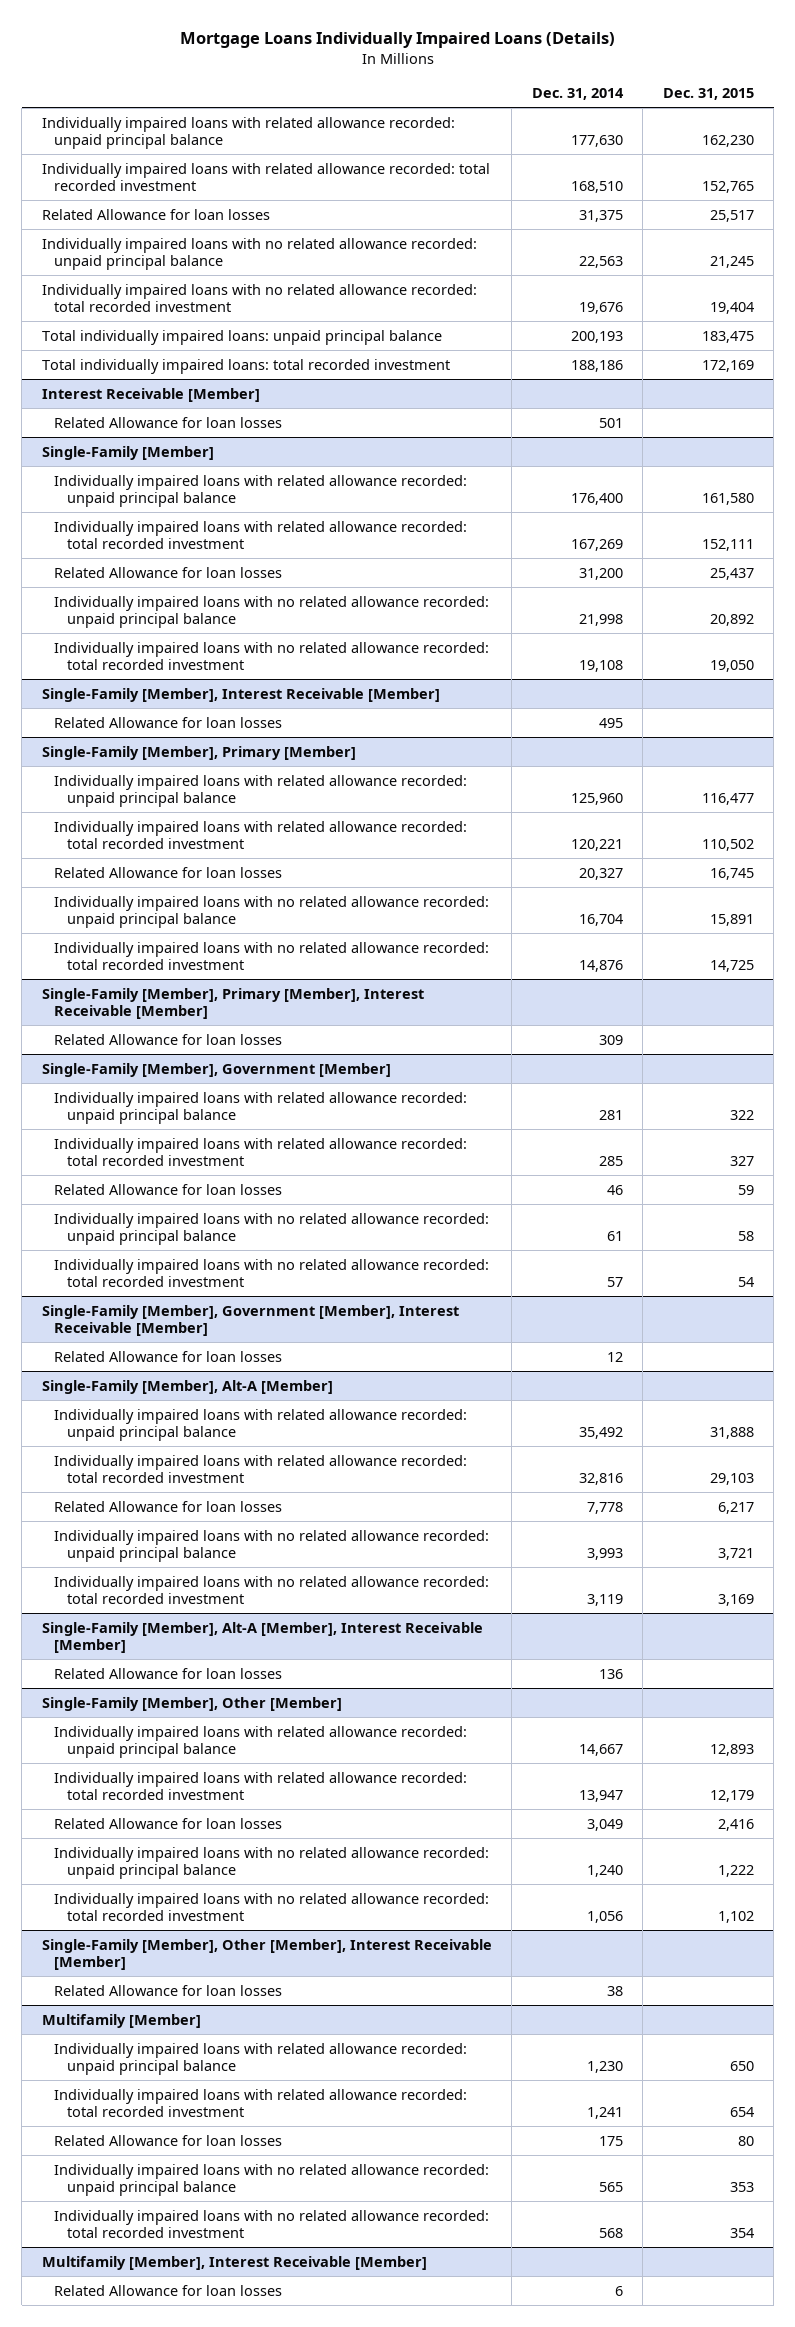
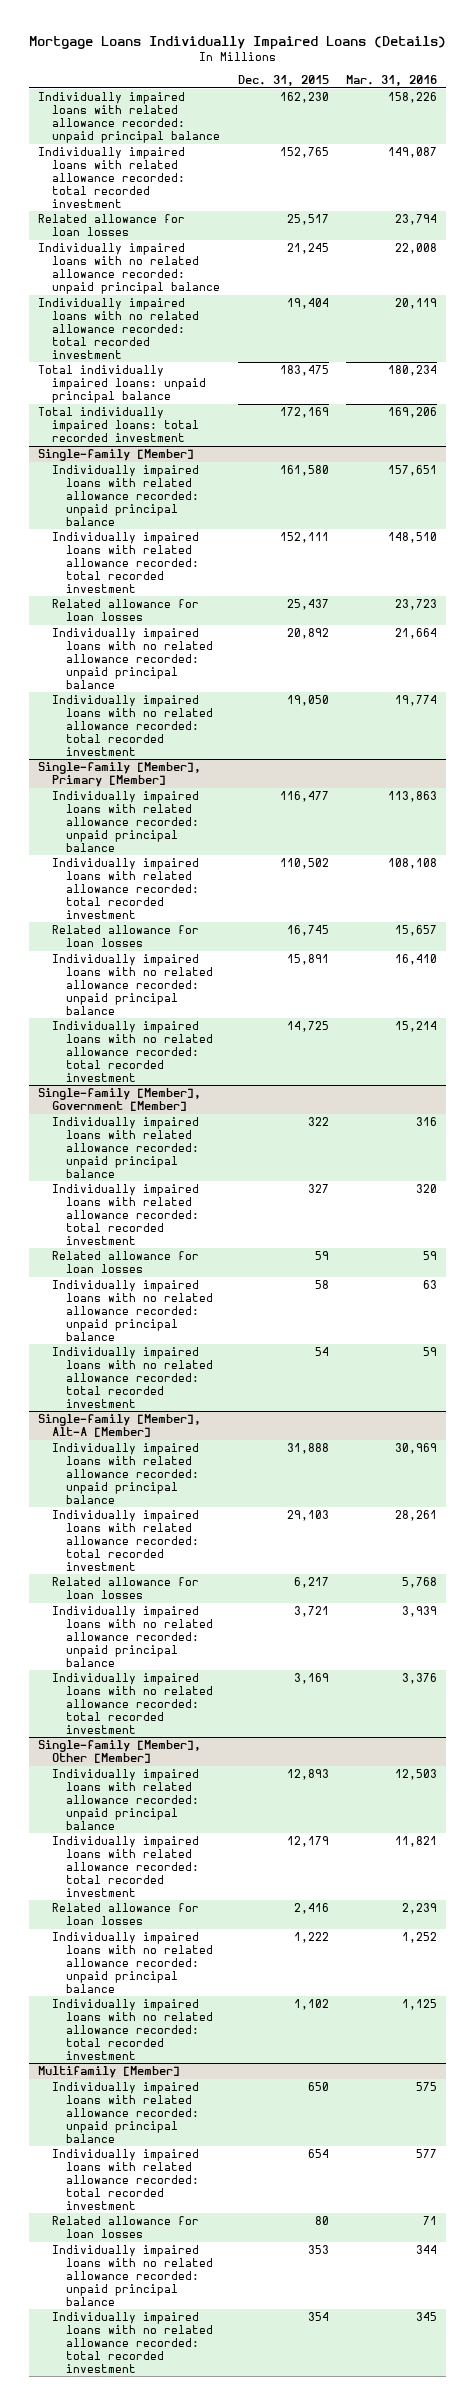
- | Dec. 31, 2014 | Dec. 31, 2015
+ | Dec. 31, 2015 | Mar. 31, 2016
- Related Allowance for loan losses | 31,375 | 25,517
+ Related allowance for loan losses | 25,517 | 23,794
- Interest Receivable [Member]
- Related Allowance for loan losses | 501 |
- Single-Family [Member]
+ Single-family [Member]
- Related Allowance for loan losses | 31,200 | 25,437
+ Related allowance for loan losses | 25,437 | 23,723
- Single-Family [Member], Interest Receivable [Member]
- Related Allowance for loan losses | 495 |
- Single-Family [Member], Primary [Member]
+ Single-family [Member], Primary [Member]
- Related Allowance for loan losses | 20,327 | 16,745
+ Related allowance for loan losses | 16,745 | 15,657
- Single-Family [Member], Primary [Member], Interest Receivable [Member]
- Related Allowance for loan losses | 309 |
- Single-Family [Member], Government [Member]
+ Single-family [Member], Government [Member]
- Related Allowance for loan losses | 46 | 59
+ Related allowance for loan losses | 59 | 59
- Single-Family [Member], Government [Member], Interest Receivable [Member]
- Related Allowance for loan losses | 12 |
- Single-Family [Member], Alt-A [Member]
+ Single-family [Member], Alt-A [Member]
- Related Allowance for loan losses | 7,778 | 6,217
+ Related allowance for loan losses | 6,217 | 5,768
- Single-Family [Member], Alt-A [Member], Interest Receivable [Member]
- Related Allowance for loan losses | 136 |
- Single-Family [Member], Other [Member]
+ Single-family [Member], Other [Member]
- Related Allowance for loan losses | 3,049 | 2,416
+ Related allowance for loan losses | 2,416 | 2,239
- Single-Family [Member], Other [Member], Interest Receivable [Member]
- Related Allowance for loan losses | 38 |
@ Multifamily [Member]
- Related Allowance for loan losses | 175 | 80
+ Related allowance for loan losses | 80 | 71
- Multifamily [Member], Interest Receivable [Member]
- Related Allowance for loan losses | 6 |

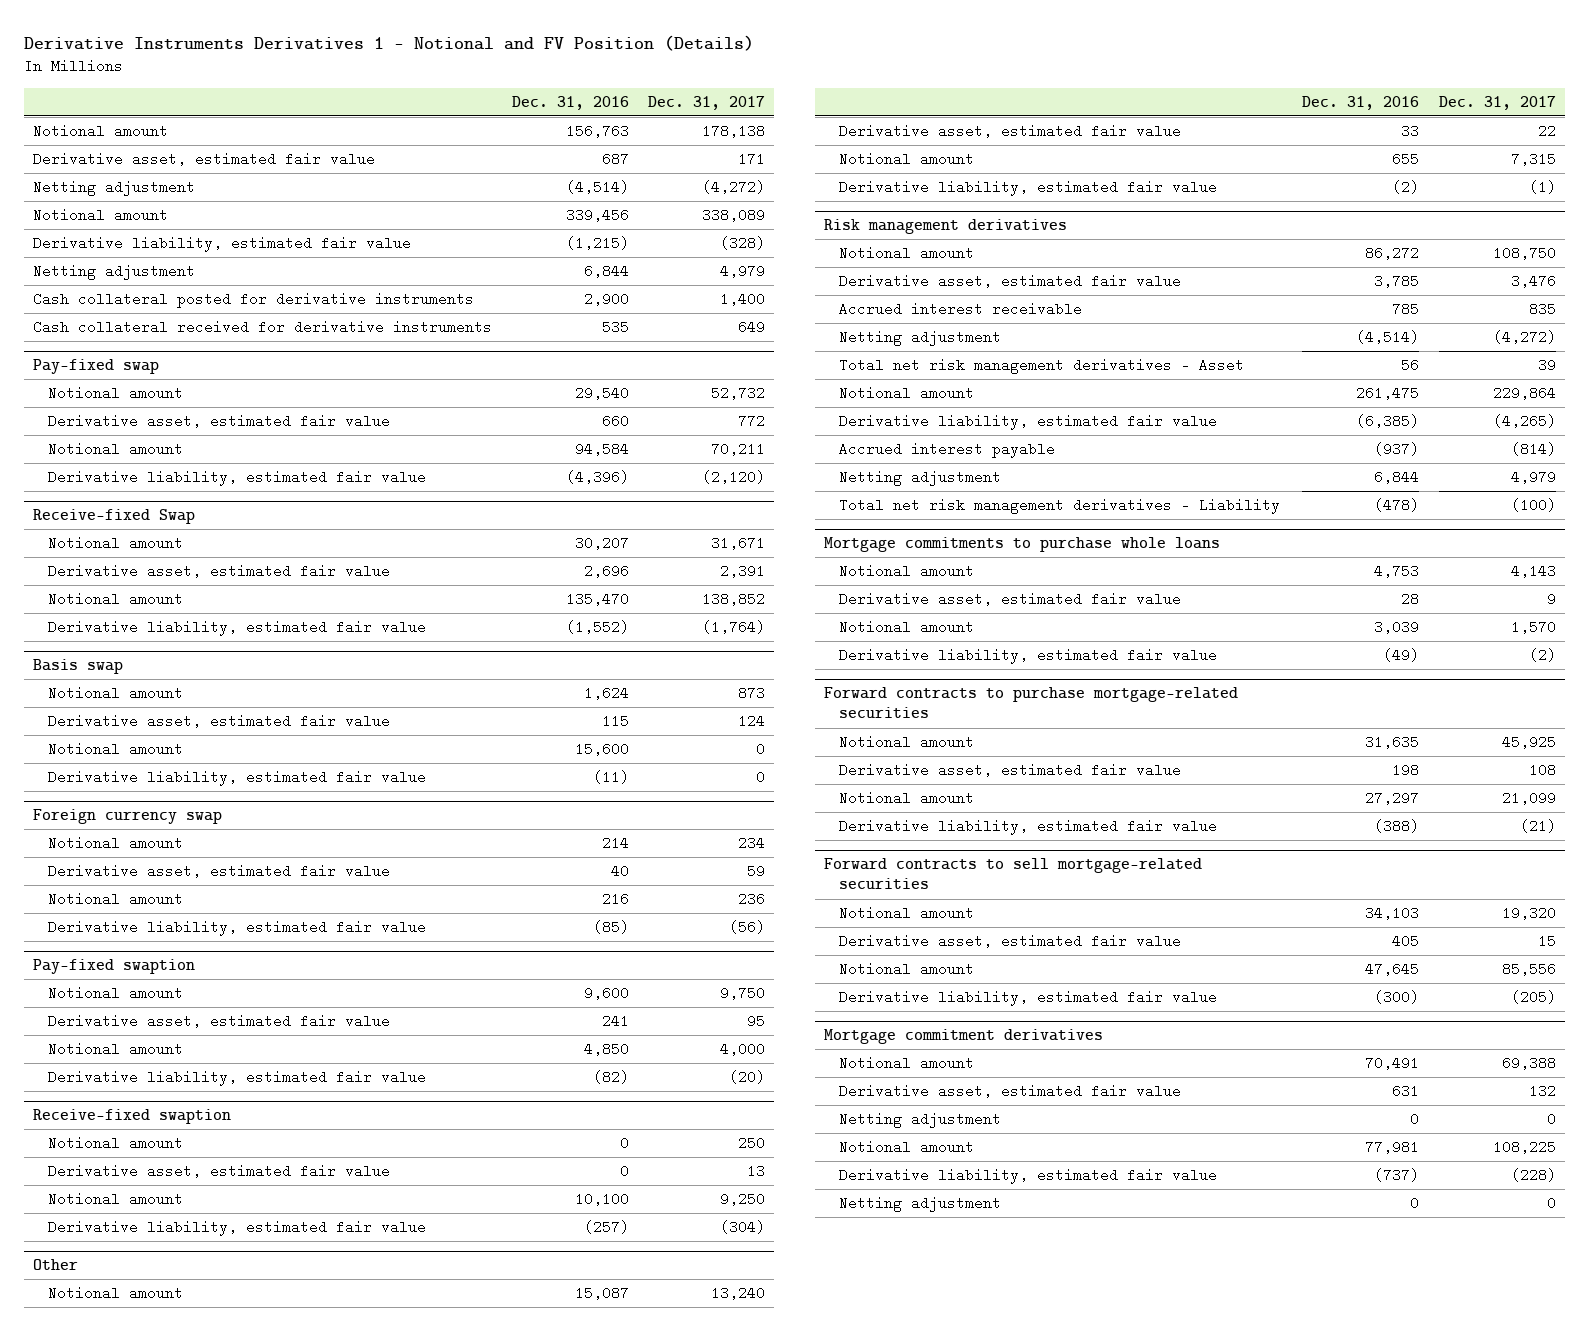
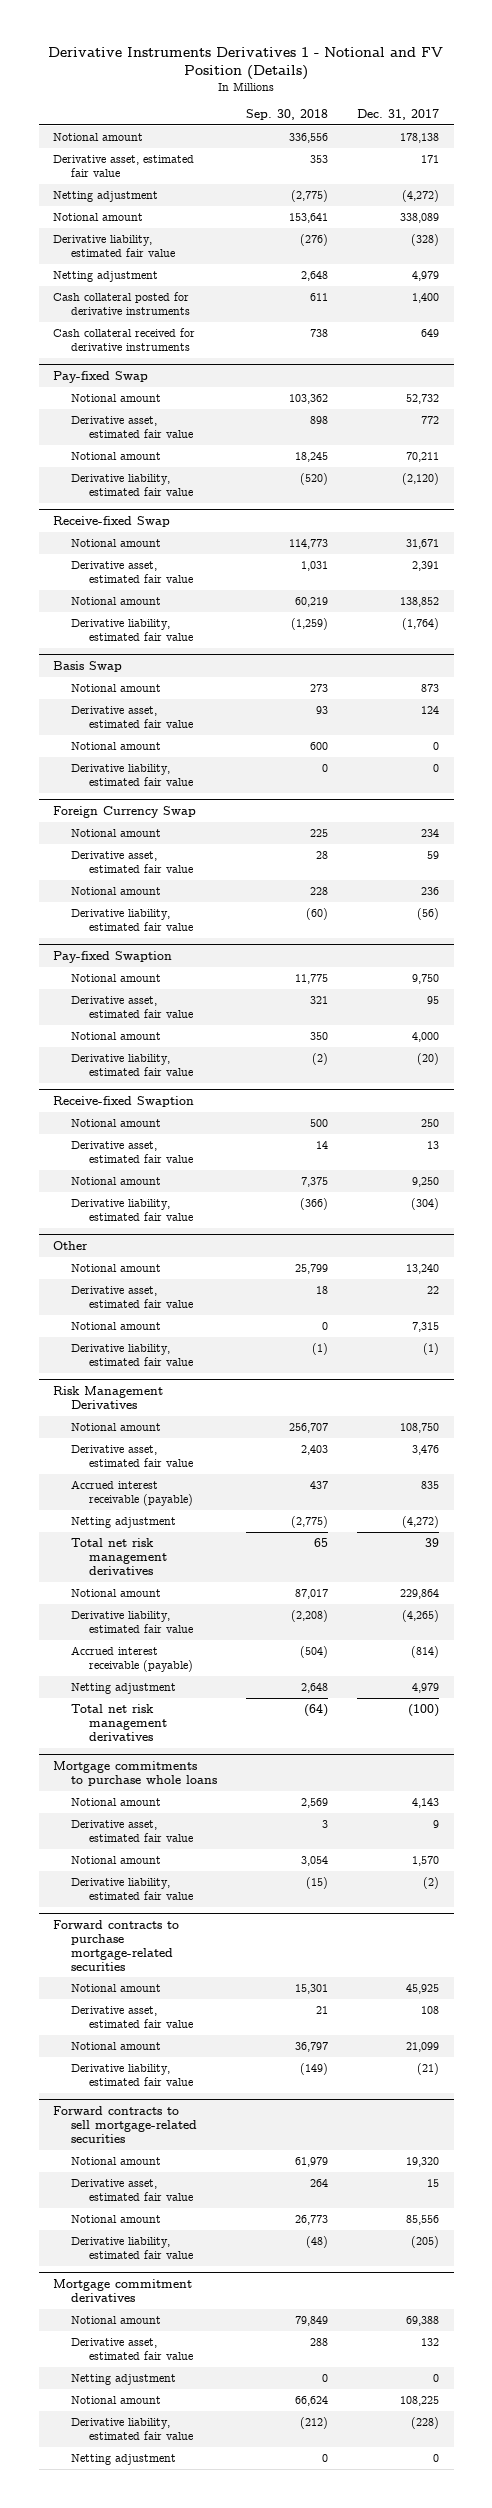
- | Dec. 31, 2016 | Dec. 31, 2017
+ | Sep. 30, 2018 | Dec. 31, 2017
- Pay-fixed swap
+ Pay-fixed Swap
- Basis swap
+ Basis Swap
- Foreign currency swap
+ Foreign Currency Swap
- Pay-fixed swaption
+ Pay-fixed Swaption
- Receive-fixed swaption
+ Receive-fixed Swaption
- Risk management derivatives
+ Risk Management Derivatives
- Accrued interest receivable | 785 | 835
+ Accrued interest receivable (payable) | 437 | 835
- Total net risk management derivatives - Asset | 56 | 39
+ Total net risk management derivatives | 65 | 39
- Accrued interest payable | (937) | (814)
+ Accrued interest receivable (payable) | (504) | (814)
- Total net risk management derivatives - Liability | (478) | (100)
+ Total net risk management derivatives | (64) | (100)

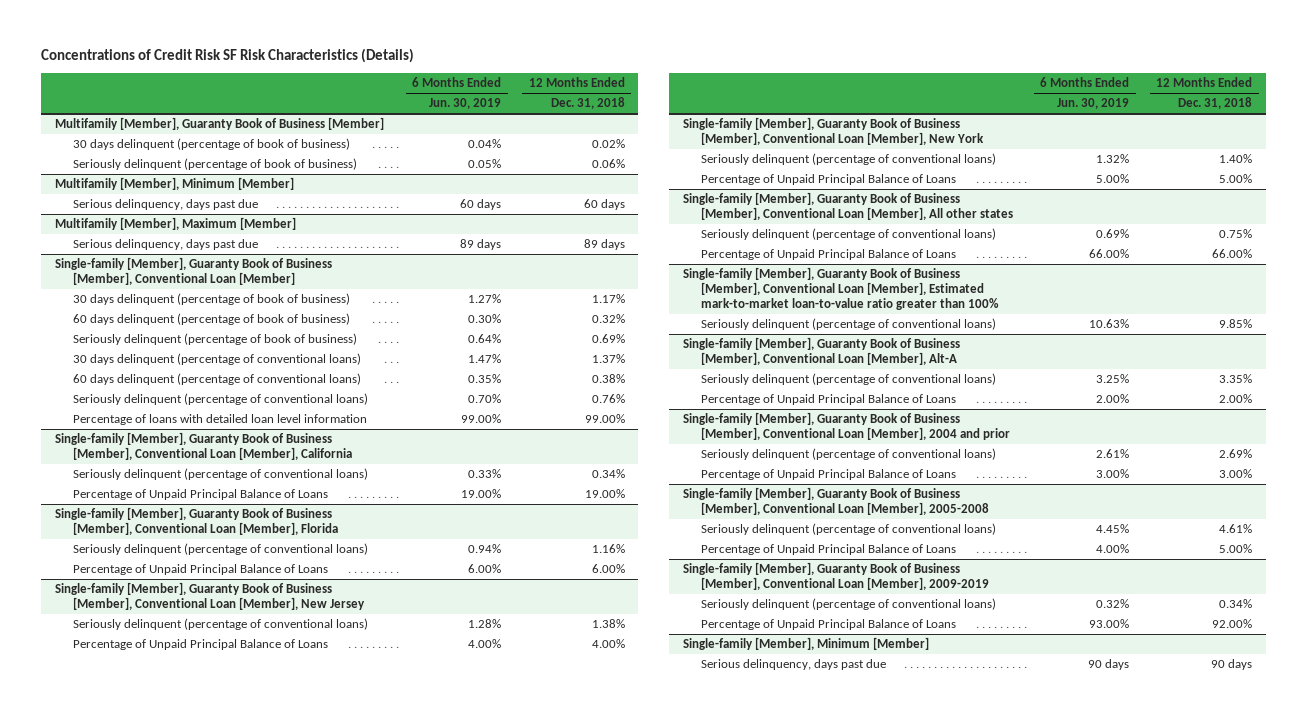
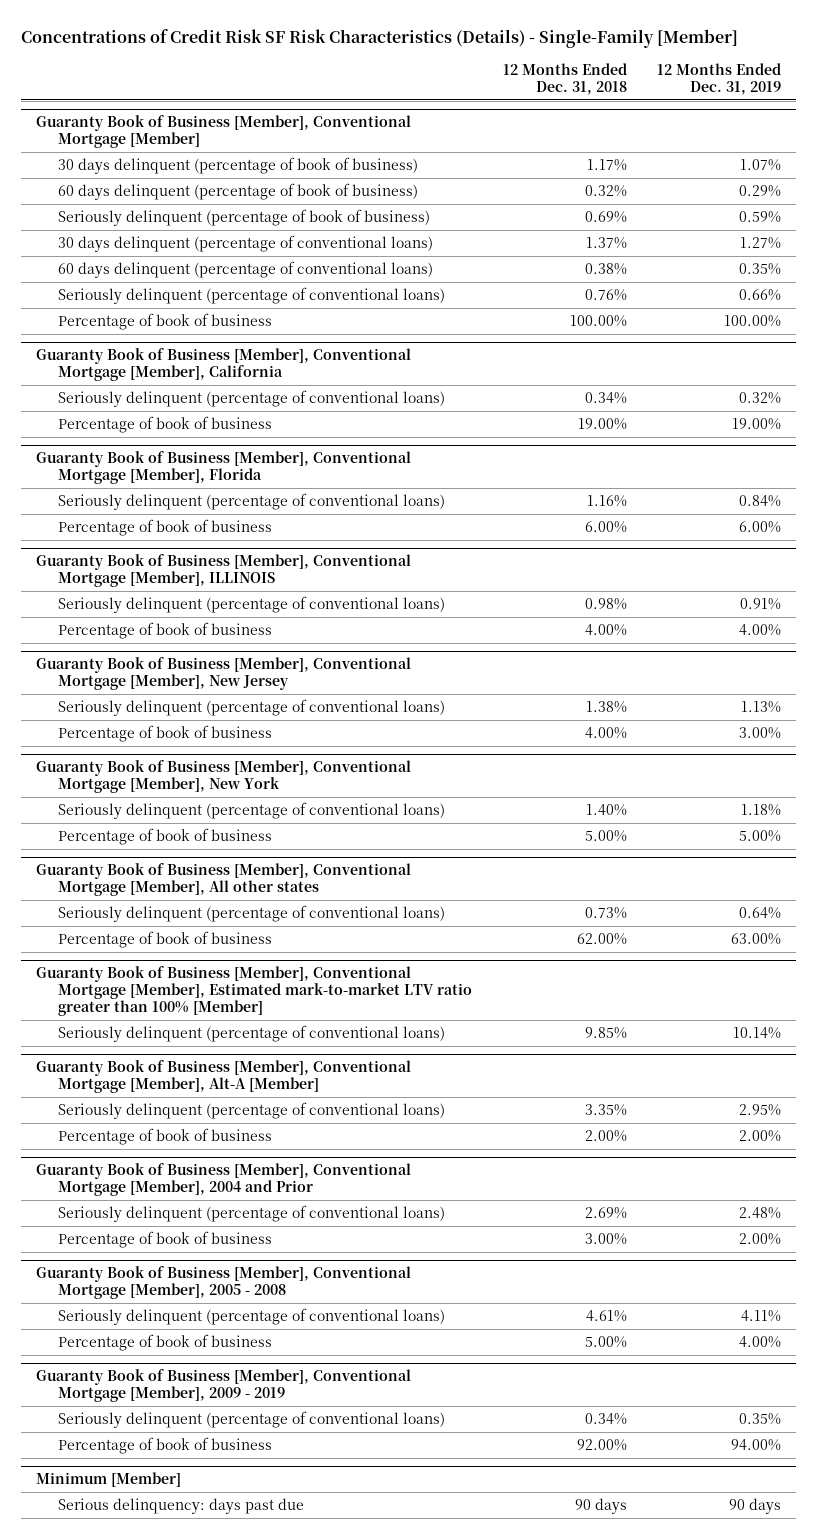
- Concentrations of Credit Risk SF Risk Characteristics (Details)
+ Concentrations of Credit Risk SF Risk Characteristics (Details) - Single-Family [Member]
- | 6 Months Ended Jun. 30, 2019 | 12 Months Ended Dec. 31, 2018
+ | 12 Months Ended Dec. 31, 2018 | 12 Months Ended Dec. 31, 2019
- Multifamily [Member], Guaranty Book of Business [Member]
- 30 days delinquent (percentage of book of business) | 0.04% | 0.02%
- Seriously delinquent (percentage of book of business) | 0.05% | 0.06%
- Multifamily [Member], Minimum [Member]
- Serious delinquency, days past due | 60 days | 60 days
- Multifamily [Member], Maximum [Member]
- Serious delinquency, days past due | 89 days | 89 days
- Single-family [Member], Guaranty Book of Business [Member], Conventional Loan [Member]
+ Guaranty Book of Business [Member], Conventional Mortgage [Member]
- Percentage of loans with detailed loan level information | 99.00% | 99.00%
- Single-family [Member], Guaranty Book of Business [Member], Conventional Loan [Member], California
+ Percentage of book of business | 100.00% | 100.00%
+ Guaranty Book of Business [Member], Conventional Mortgage [Member], California
- Percentage of Unpaid Principal Balance of Loans | 19.00% | 19.00%
- Single-family [Member], Guaranty Book of Business [Member], Conventional Loan [Member], Florida
+ Percentage of book of business | 19.00% | 19.00%
+ Guaranty Book of Business [Member], Conventional Mortgage [Member], Florida
- Percentage of Unpaid Principal Balance of Loans | 6.00% | 6.00%
- Single-family [Member], Guaranty Book of Business [Member], Conventional Loan [Member], New Jersey
+ Percentage of book of business | 6.00% | 6.00%
+ Guaranty Book of Business [Member], Conventional Mortgage [Member], ILLINOIS
+ Seriously delinquent (percentage of conventional loans) | 0.98% | 0.91%
+ Percentage of book of business | 4.00% | 4.00%
+ Guaranty Book of Business [Member], Conventional Mortgage [Member], New Jersey
- Percentage of Unpaid Principal Balance of Loans | 4.00% | 4.00%
- Single-family [Member], Guaranty Book of Business [Member], Conventional Loan [Member], New York
+ Percentage of book of business | 4.00% | 3.00%
+ Guaranty Book of Business [Member], Conventional Mortgage [Member], New York
- Percentage of Unpaid Principal Balance of Loans | 5.00% | 5.00%
- Single-family [Member], Guaranty Book of Business [Member], Conventional Loan [Member], All other states
- Seriously delinquent (percentage of conventional loans) | 0.69% | 0.75%
- Percentage of Unpaid Principal Balance of Loans | 66.00% | 66.00%
- Single-family [Member], Guaranty Book of Business [Member], Conventional Loan [Member], Estimated mark-to-market loan-to-value ratio greater than 100%
+ Percentage of book of business | 5.00% | 5.00%
+ Guaranty Book of Business [Member], Conventional Mortgage [Member], All other states
+ Seriously delinquent (percentage of conventional loans) | 0.73% | 0.64%
+ Percentage of book of business | 62.00% | 63.00%
+ Guaranty Book of Business [Member], Conventional Mortgage [Member], Estimated mark-to-market LTV ratio greater than 100% [Member]
- Single-family [Member], Guaranty Book of Business [Member], Conventional Loan [Member], Alt-A
+ Guaranty Book of Business [Member], Conventional Mortgage [Member], Alt-A [Member]
- Percentage of Unpaid Principal Balance of Loans | 2.00% | 2.00%
- Single-family [Member], Guaranty Book of Business [Member], Conventional Loan [Member], 2004 and prior
+ Percentage of book of business | 2.00% | 2.00%
+ Guaranty Book of Business [Member], Conventional Mortgage [Member], 2004 and Prior
- Percentage of Unpaid Principal Balance of Loans | 3.00% | 3.00%
- Single-family [Member], Guaranty Book of Business [Member], Conventional Loan [Member], 2005-2008
+ Percentage of book of business | 3.00% | 2.00%
+ Guaranty Book of Business [Member], Conventional Mortgage [Member], 2005 - 2008
- Percentage of Unpaid Principal Balance of Loans | 4.00% | 5.00%
- Single-family [Member], Guaranty Book of Business [Member], Conventional Loan [Member], 2009-2019
+ Percentage of book of business | 5.00% | 4.00%
+ Guaranty Book of Business [Member], Conventional Mortgage [Member], 2009 - 2019
- Percentage of Unpaid Principal Balance of Loans | 93.00% | 92.00%
- Single-family [Member], Minimum [Member]
- Serious delinquency, days past due | 90 days | 90 days
+ Percentage of book of business | 92.00% | 94.00%
+ Minimum [Member]
+ Serious delinquency: days past due | 90 days | 90 days

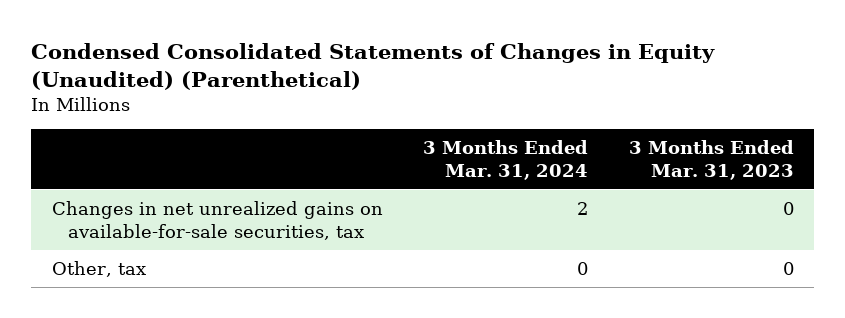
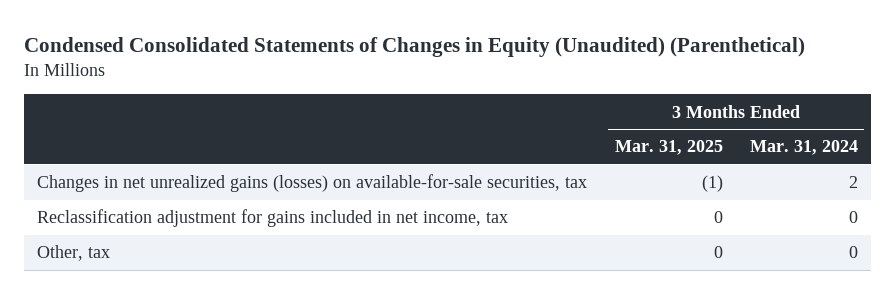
- | 3 Months Ended Mar. 31, 2024 | 3 Months Ended Mar. 31, 2023
+ | 3 Months Ended Mar. 31, 2025 | 3 Months Ended Mar. 31, 2024
- Changes in net unrealized gains on available-for-sale securities, tax | 2 | 0
+ Changes in net unrealized gains (losses) on available-for-sale securities, tax | (1) | 2
+ Reclassification adjustment for gains included in net income, tax | 0 | 0

